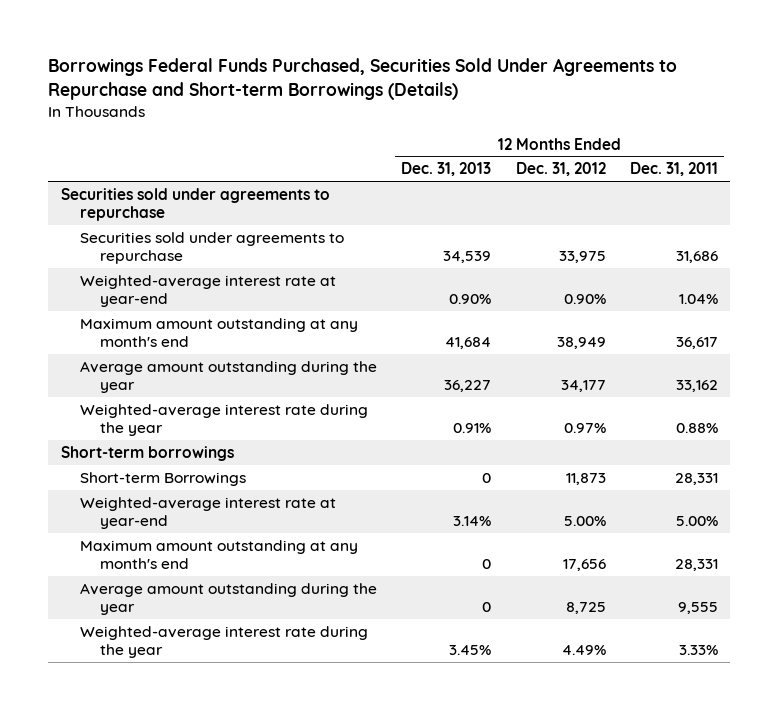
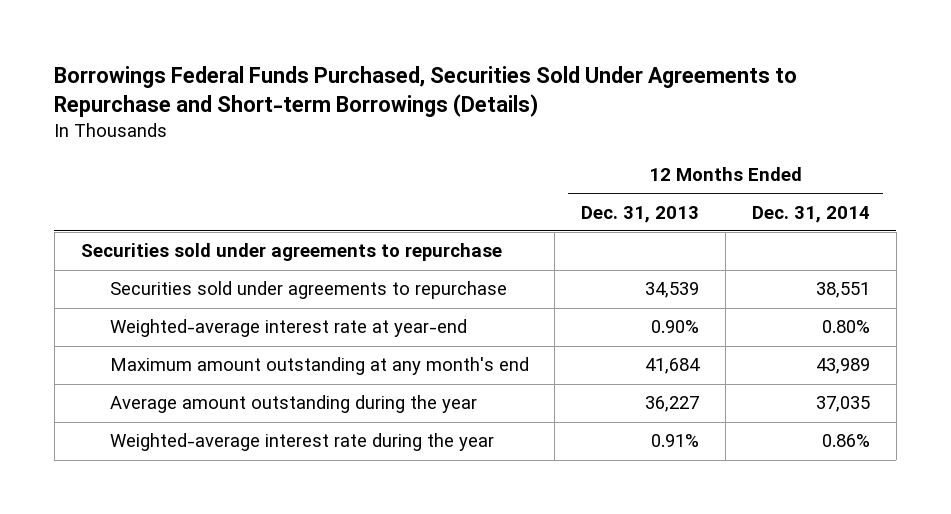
- | 12 Months Ended Dec. 31, 2013 | 12 Months Ended Dec. 31, 2012 | 12 Months Ended Dec. 31, 2011
+ | 12 Months Ended Dec. 31, 2013 | 12 Months Ended Dec. 31, 2014
- Short-term borrowings
- Short-term Borrowings | 0 | 11,873 | 28,331
- Weighted-average interest rate at year-end | 3.14% | 5.00% | 5.00%
- Maximum amount outstanding at any month's end | 0 | 17,656 | 28,331
- Average amount outstanding during the year | 0 | 8,725 | 9,555
- Weighted-average interest rate during the year | 3.45% | 4.49% | 3.33%

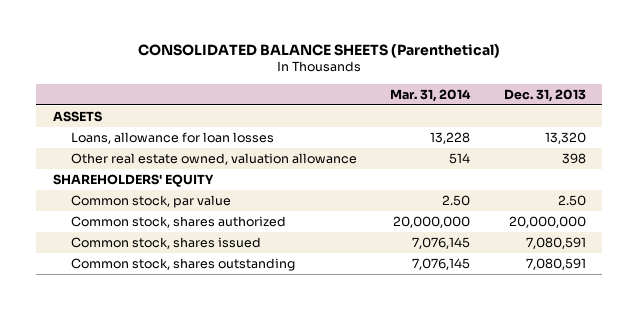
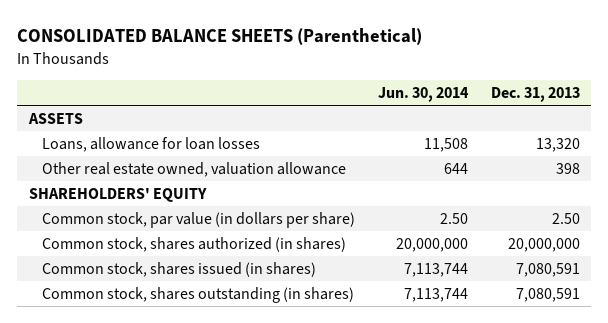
- | Mar. 31, 2014 | Dec. 31, 2013
+ | Jun. 30, 2014 | Dec. 31, 2013
- Common stock, par value | 2.50 | 2.50
- Common stock, shares authorized | 20,000,000 | 20,000,000
- Common stock, shares issued | 7,076,145 | 7,080,591
- Common stock, shares outstanding | 7,076,145 | 7,080,591
+ Common stock, par value (in dollars per share) | 2.50 | 2.50
+ Common stock, shares authorized (in shares) | 20,000,000 | 20,000,000
+ Common stock, shares issued (in shares) | 7,113,744 | 7,080,591
+ Common stock, shares outstanding (in shares) | 7,113,744 | 7,080,591

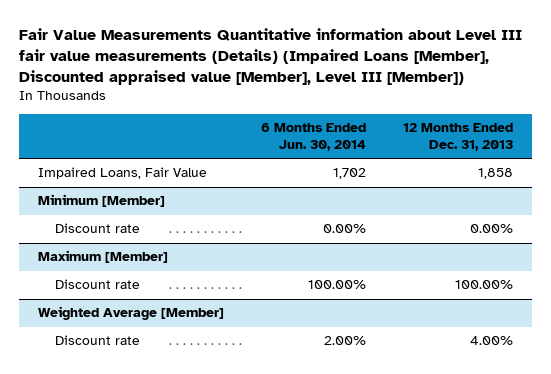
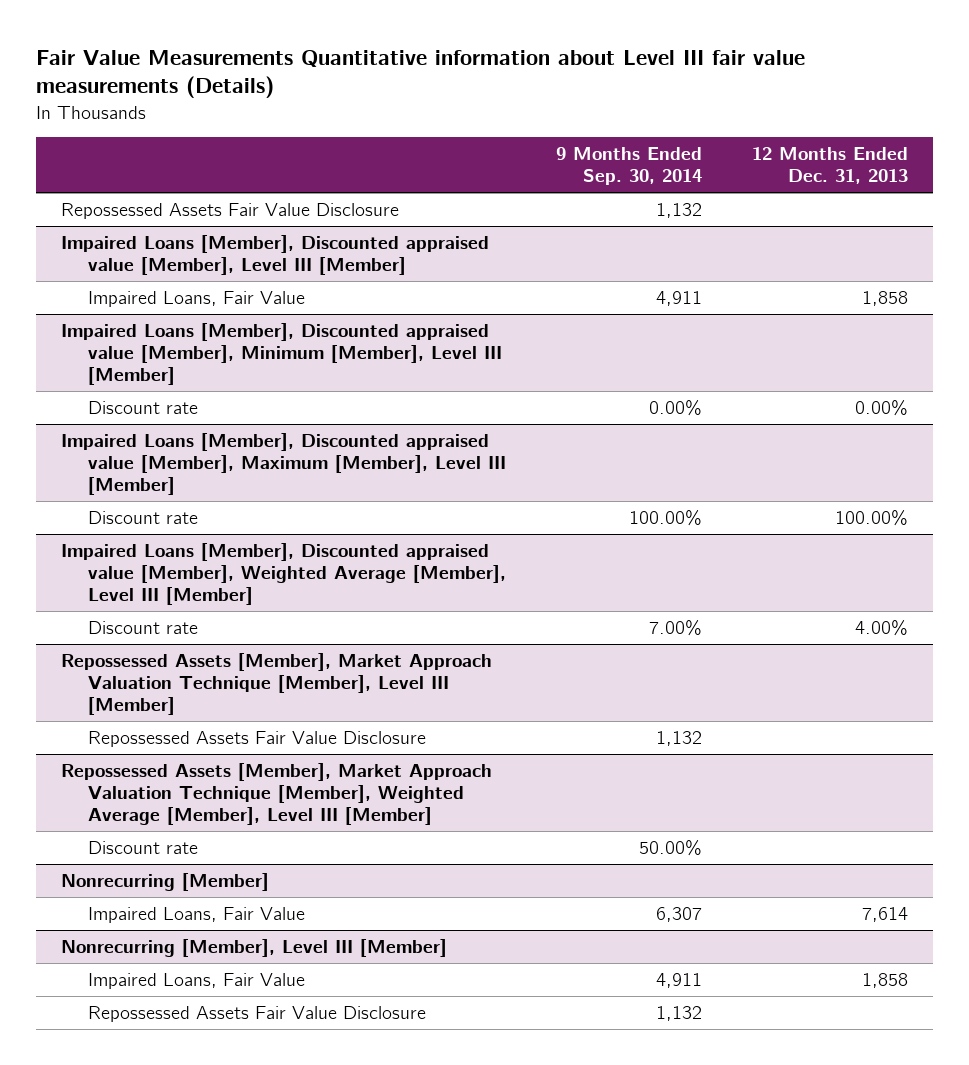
- Fair Value Measurements Quantitative information about Level III fair value measurements (Details) (Impaired Loans [Member], Discounted appraised value [Member], Level III [Member])
+ Fair Value Measurements Quantitative information about Level III fair value measurements (Details)
- | 6 Months Ended Jun. 30, 2014 | 12 Months Ended Dec. 31, 2013
+ | 9 Months Ended Sep. 30, 2014 | 12 Months Ended Dec. 31, 2013
+ Repossessed Assets Fair Value Disclosure | 1,132 |
+ Impaired Loans [Member], Discounted appraised value [Member], Level III [Member]
- Minimum [Member]
+ Impaired Loans [Member], Discounted appraised value [Member], Minimum [Member], Level III [Member]
- Maximum [Member]
+ Impaired Loans [Member], Discounted appraised value [Member], Maximum [Member], Level III [Member]
- Weighted Average [Member]
+ Impaired Loans [Member], Discounted appraised value [Member], Weighted Average [Member], Level III [Member]
+ Repossessed Assets [Member], Market Approach Valuation Technique [Member], Level III [Member]
+ Repossessed Assets Fair Value Disclosure | 1,132 |
+ Repossessed Assets [Member], Market Approach Valuation Technique [Member], Weighted Average [Member], Level III [Member]
+ Discount rate | 50.00% |
+ Nonrecurring [Member]
+ Impaired Loans, Fair Value | 6,307 | 7,614
+ Nonrecurring [Member], Level III [Member]
+ Impaired Loans, Fair Value | 4,911 | 1,858
+ Repossessed Assets Fair Value Disclosure | 1,132 |

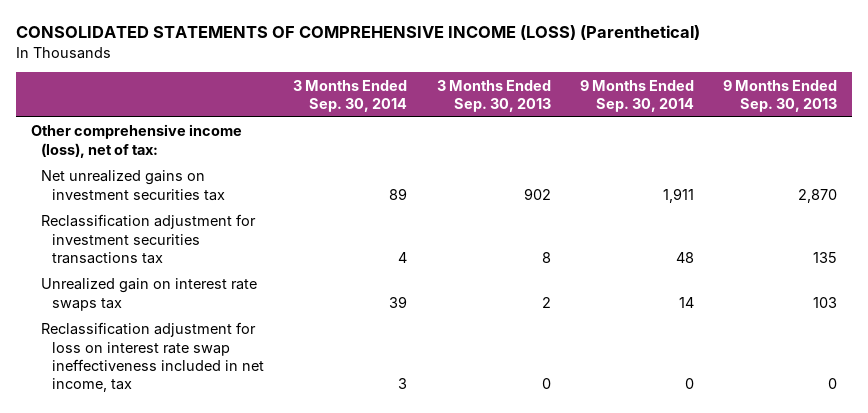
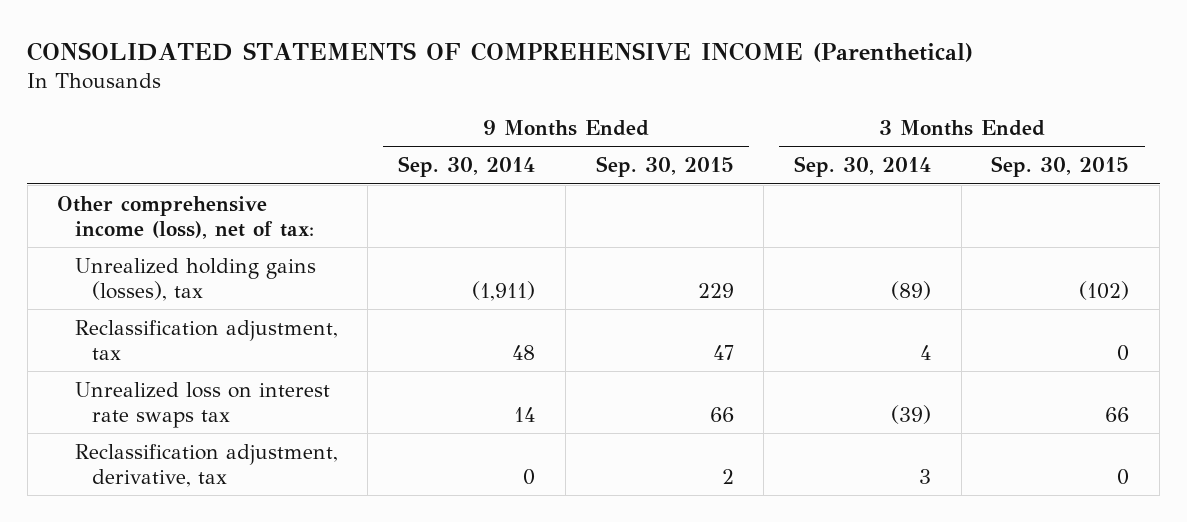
- CONSOLIDATED STATEMENTS OF COMPREHENSIVE INCOME (LOSS) (Parenthetical)
+ CONSOLIDATED STATEMENTS OF COMPREHENSIVE INCOME (Parenthetical)
- | 3 Months Ended Sep. 30, 2014 | 3 Months Ended Sep. 30, 2013 | 9 Months Ended Sep. 30, 2014 | 9 Months Ended Sep. 30, 2013
+ | 9 Months Ended Sep. 30, 2014 | 9 Months Ended Sep. 30, 2015 | 3 Months Ended Sep. 30, 2014 | 3 Months Ended Sep. 30, 2015
- Net unrealized gains on investment securities tax | 89 | 902 | 1,911 | 2,870
- Reclassification adjustment for investment securities transactions tax | 4 | 8 | 48 | 135
- Unrealized gain on interest rate swaps tax | 39 | 2 | 14 | 103
- Reclassification adjustment for loss on interest rate swap ineffectiveness included in net income, tax | 3 | 0 | 0 | 0
+ Unrealized holding gains (losses), tax | (1,911) | 229 | (89) | (102)
+ Reclassification adjustment, tax | 48 | 47 | 4 | 0
+ Unrealized loss on interest rate swaps tax | 14 | 66 | (39) | 66
+ Reclassification adjustment, derivative, tax | 0 | 2 | 3 | 0

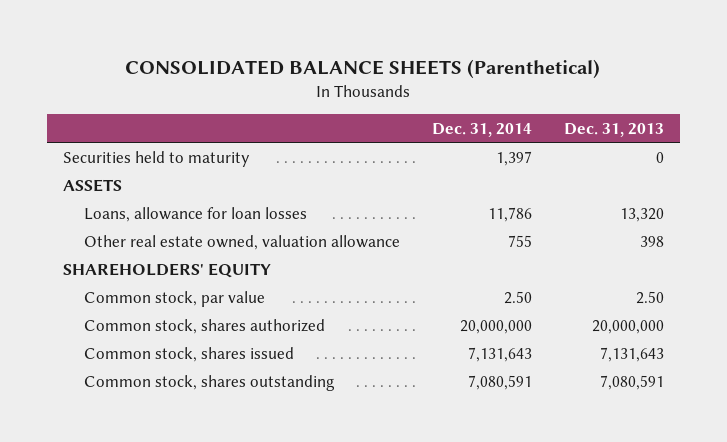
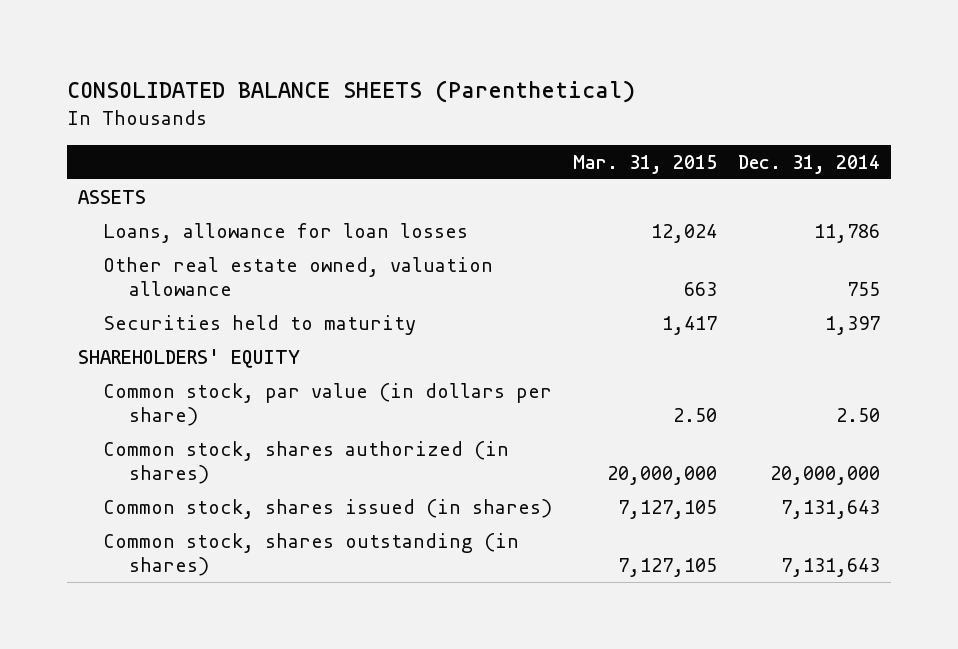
- | Dec. 31, 2014 | Dec. 31, 2013
+ | Mar. 31, 2015 | Dec. 31, 2014
moved down: Securities held to maturity | 1,417 | 1,397
- Common stock, par value | 2.50 | 2.50
- Common stock, shares authorized | 20,000,000 | 20,000,000
- Common stock, shares issued | 7,131,643 | 7,131,643
- Common stock, shares outstanding | 7,080,591 | 7,080,591
+ Common stock, par value (in dollars per share) | 2.50 | 2.50
+ Common stock, shares authorized (in shares) | 20,000,000 | 20,000,000
+ Common stock, shares issued (in shares) | 7,127,105 | 7,131,643
+ Common stock, shares outstanding (in shares) | 7,127,105 | 7,131,643

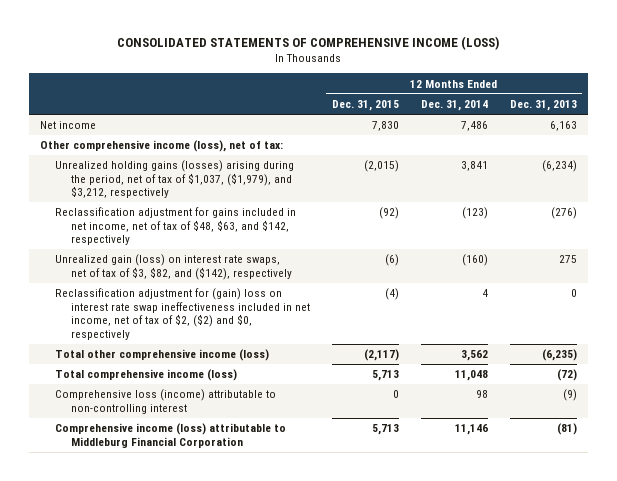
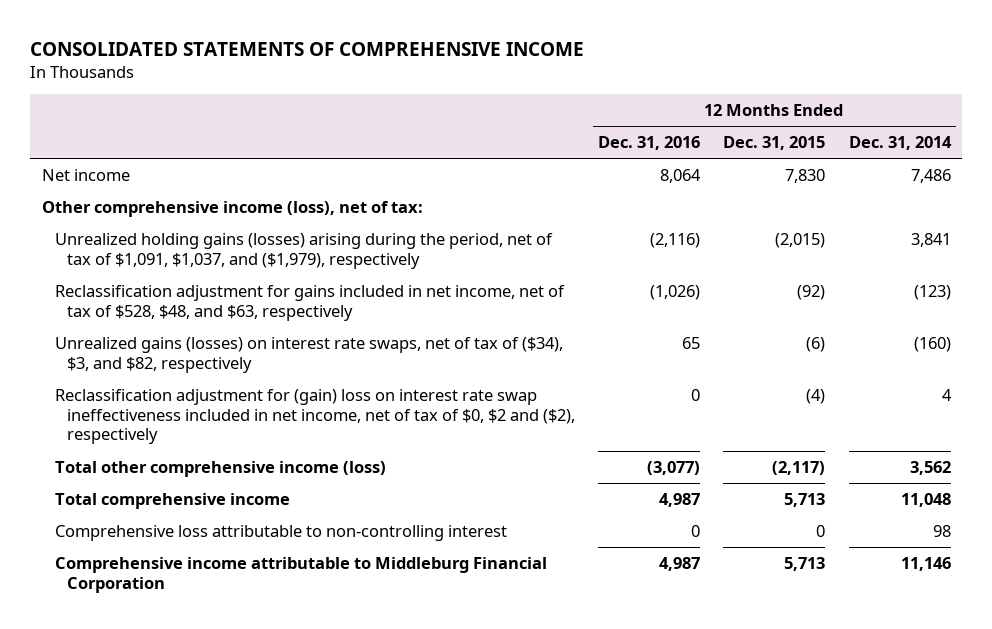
- CONSOLIDATED STATEMENTS OF COMPREHENSIVE INCOME (LOSS)
+ CONSOLIDATED STATEMENTS OF COMPREHENSIVE INCOME
- | 12 Months Ended Dec. 31, 2015 | 12 Months Ended Dec. 31, 2014 | 12 Months Ended Dec. 31, 2013
+ | 12 Months Ended Dec. 31, 2016 | 12 Months Ended Dec. 31, 2015 | 12 Months Ended Dec. 31, 2014
- Unrealized holding gains (losses) arising during the period, net of tax of $1,037, ($1,979), and $3,212, respectively | (2,015) | 3,841 | (6,234)
- Reclassification adjustment for gains included in net income, net of tax of $48, $63, and $142, respectively | (92) | (123) | (276)
- Unrealized gain (loss) on interest rate swaps, net of tax of $3, $82, and ($142), respectively | (6) | (160) | 275
- Reclassification adjustment for (gain) loss on interest rate swap ineffectiveness included in net income, net of tax of $2, ($2) and $0, respectively | (4) | 4 | 0
+ Unrealized holding gains (losses) arising during the period, net of tax of $1,091, $1,037, and ($1,979), respectively | (2,116) | (2,015) | 3,841
+ Reclassification adjustment for gains included in net income, net of tax of $528, $48, and $63, respectively | (1,026) | (92) | (123)
+ Unrealized gains (losses) on interest rate swaps, net of tax of ($34), $3, and $82, respectively | 65 | (6) | (160)
+ Reclassification adjustment for (gain) loss on interest rate swap ineffectiveness included in net income, net of tax of $0, $2 and ($2), respectively | 0 | (4) | 4
- Total comprehensive income (loss) | 5,713 | 11,048 | (72)
- Comprehensive loss (income) attributable to non-controlling interest | 0 | 98 | (9)
- Comprehensive income (loss) attributable to Middleburg Financial Corporation | 5,713 | 11,146 | (81)
+ Total comprehensive income | 4,987 | 5,713 | 11,048
+ Comprehensive loss attributable to non-controlling interest | 0 | 0 | 98
+ Comprehensive income attributable to Middleburg Financial Corporation | 4,987 | 5,713 | 11,146

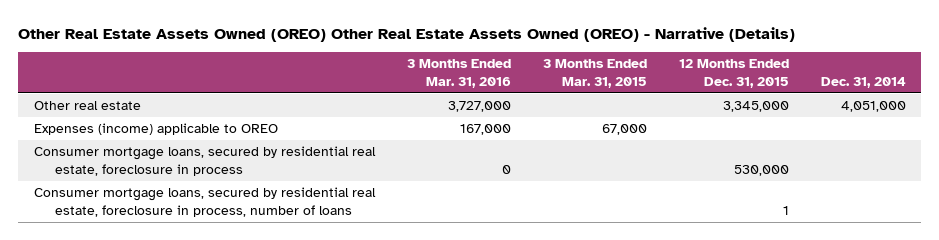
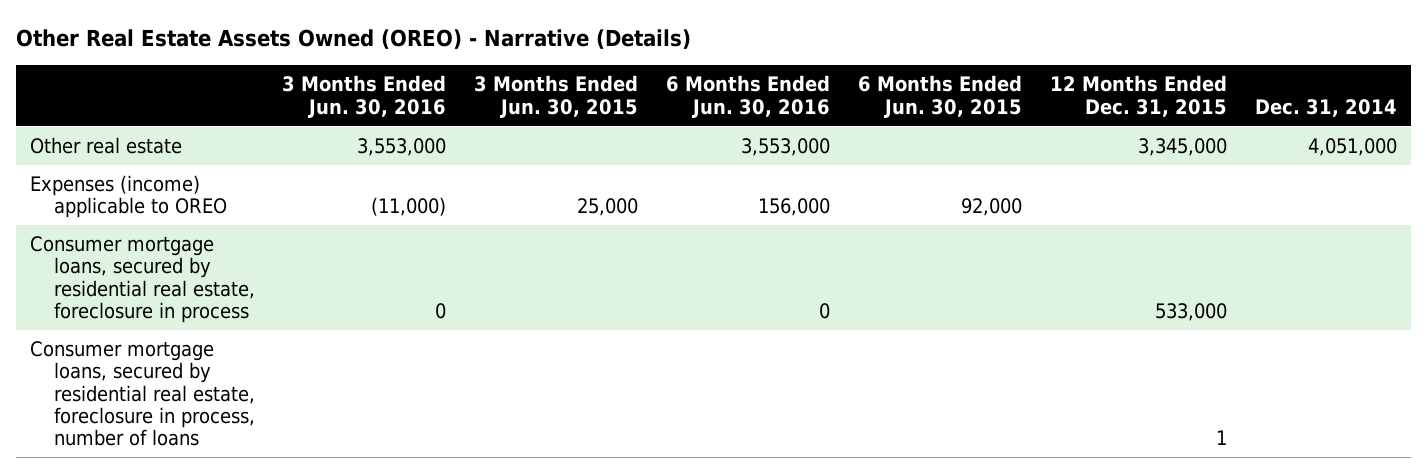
- Other Real Estate Assets Owned (OREO) Other Real Estate Assets Owned (OREO) - Narrative (Details)
+ Other Real Estate Assets Owned (OREO) - Narrative (Details)
- | 3 Months Ended Mar. 31, 2016 | 3 Months Ended Mar. 31, 2015 | 12 Months Ended Dec. 31, 2015 | Dec. 31, 2014
+ | 3 Months Ended Jun. 30, 2016 | 3 Months Ended Jun. 30, 2015 | 6 Months Ended Jun. 30, 2016 | 6 Months Ended Jun. 30, 2015 | 12 Months Ended Dec. 31, 2015 | Dec. 31, 2014
- Consumer mortgage loans, secured by residential real estate, foreclosure in process | 0 | | 530,000 |
+ Consumer mortgage loans, secured by residential real estate, foreclosure in process | 0 | | 0 | | 533,000 |

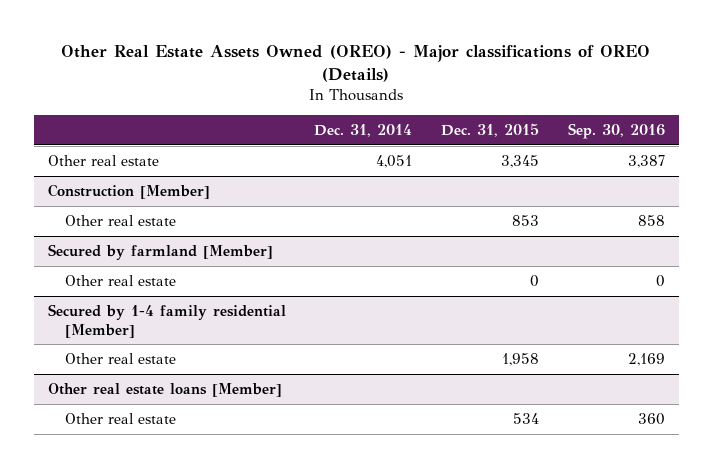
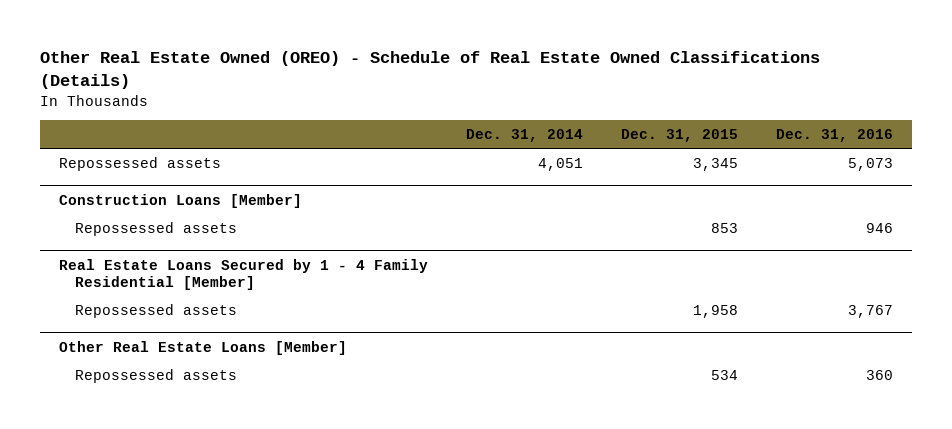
- Other Real Estate Assets Owned (OREO) - Major classifications of OREO (Details)
+ Other Real Estate Owned (OREO) - Schedule of Real Estate Owned Classifications (Details)
- | Dec. 31, 2014 | Dec. 31, 2015 | Sep. 30, 2016
+ | Dec. 31, 2014 | Dec. 31, 2015 | Dec. 31, 2016
- Other real estate | 4,051 | 3,345 | 3,387
- Construction [Member]
- Other real estate | | 853 | 858
- Secured by farmland [Member]
- Other real estate | | 0 | 0
- Secured by 1-4 family residential [Member]
- Other real estate | | 1,958 | 2,169
- Other real estate loans [Member]
- Other real estate | | 534 | 360
+ Repossessed assets | 4,051 | 3,345 | 5,073
+ Construction Loans [Member]
+ Repossessed assets | | 853 | 946
+ Real Estate Loans Secured by 1 - 4 Family Residential [Member]
+ Repossessed assets | | 1,958 | 3,767
+ Other Real Estate Loans [Member]
+ Repossessed assets | | 534 | 360

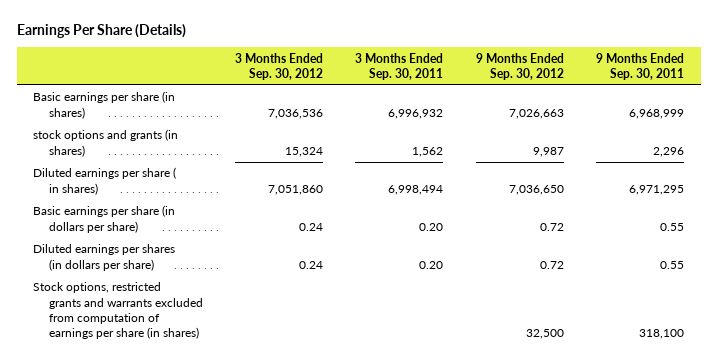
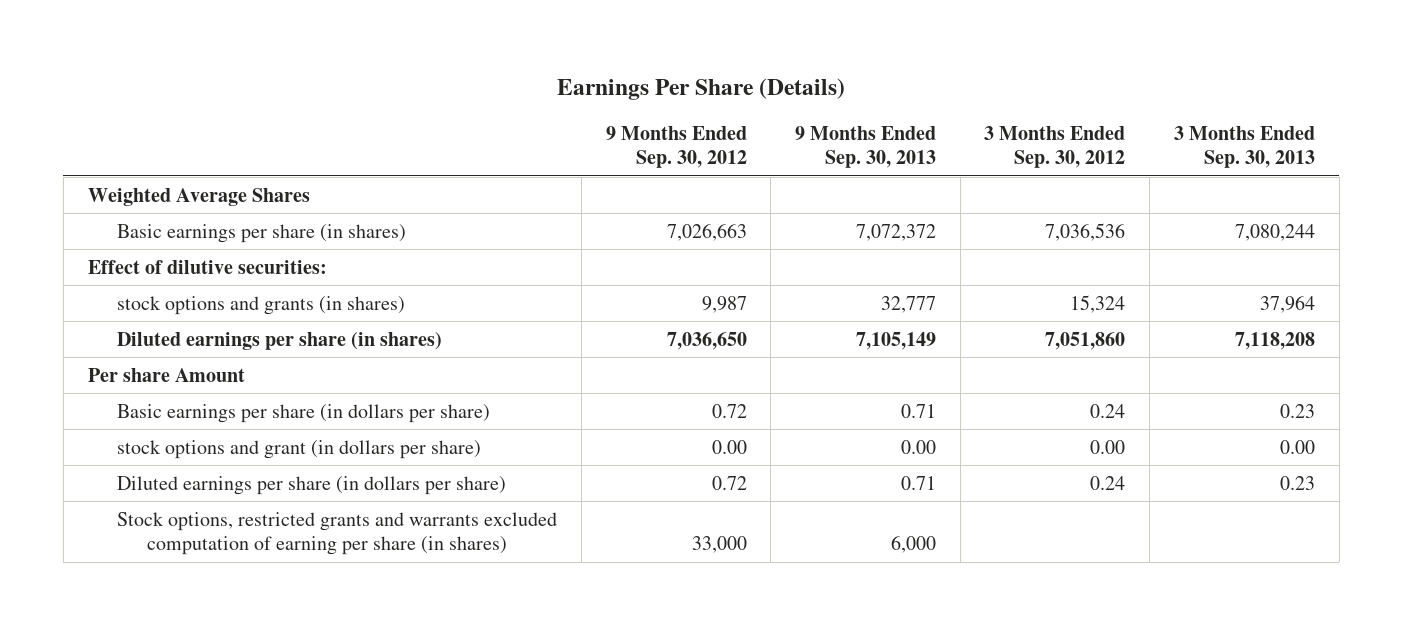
- | 3 Months Ended Sep. 30, 2012 | 3 Months Ended Sep. 30, 2011 | 9 Months Ended Sep. 30, 2012 | 9 Months Ended Sep. 30, 2011
+ | 9 Months Ended Sep. 30, 2012 | 9 Months Ended Sep. 30, 2013 | 3 Months Ended Sep. 30, 2012 | 3 Months Ended Sep. 30, 2013
+ Weighted Average Shares
+ Effect of dilutive securities:
- Diluted earnings per share ( in shares) | 7,051,860 | 6,998,494 | 7,036,650 | 6,971,295
+ Diluted earnings per share (in shares) | 7,036,650 | 7,105,149 | 7,051,860 | 7,118,208
+ Per share Amount
- Diluted earnings per shares (in dollars per share) | 0.24 | 0.20 | 0.72 | 0.55
- Stock options, restricted grants and warrants excluded from computation of earnings per share (in shares) | | | 32,500 | 318,100
+ stock options and grant (in dollars per share) | 0.00 | 0.00 | 0.00 | 0.00
+ Diluted earnings per share (in dollars per share) | 0.72 | 0.71 | 0.24 | 0.23
+ Stock options, restricted grants and warrants excluded computation of earning per share (in shares) | 33,000 | 6,000 | |

